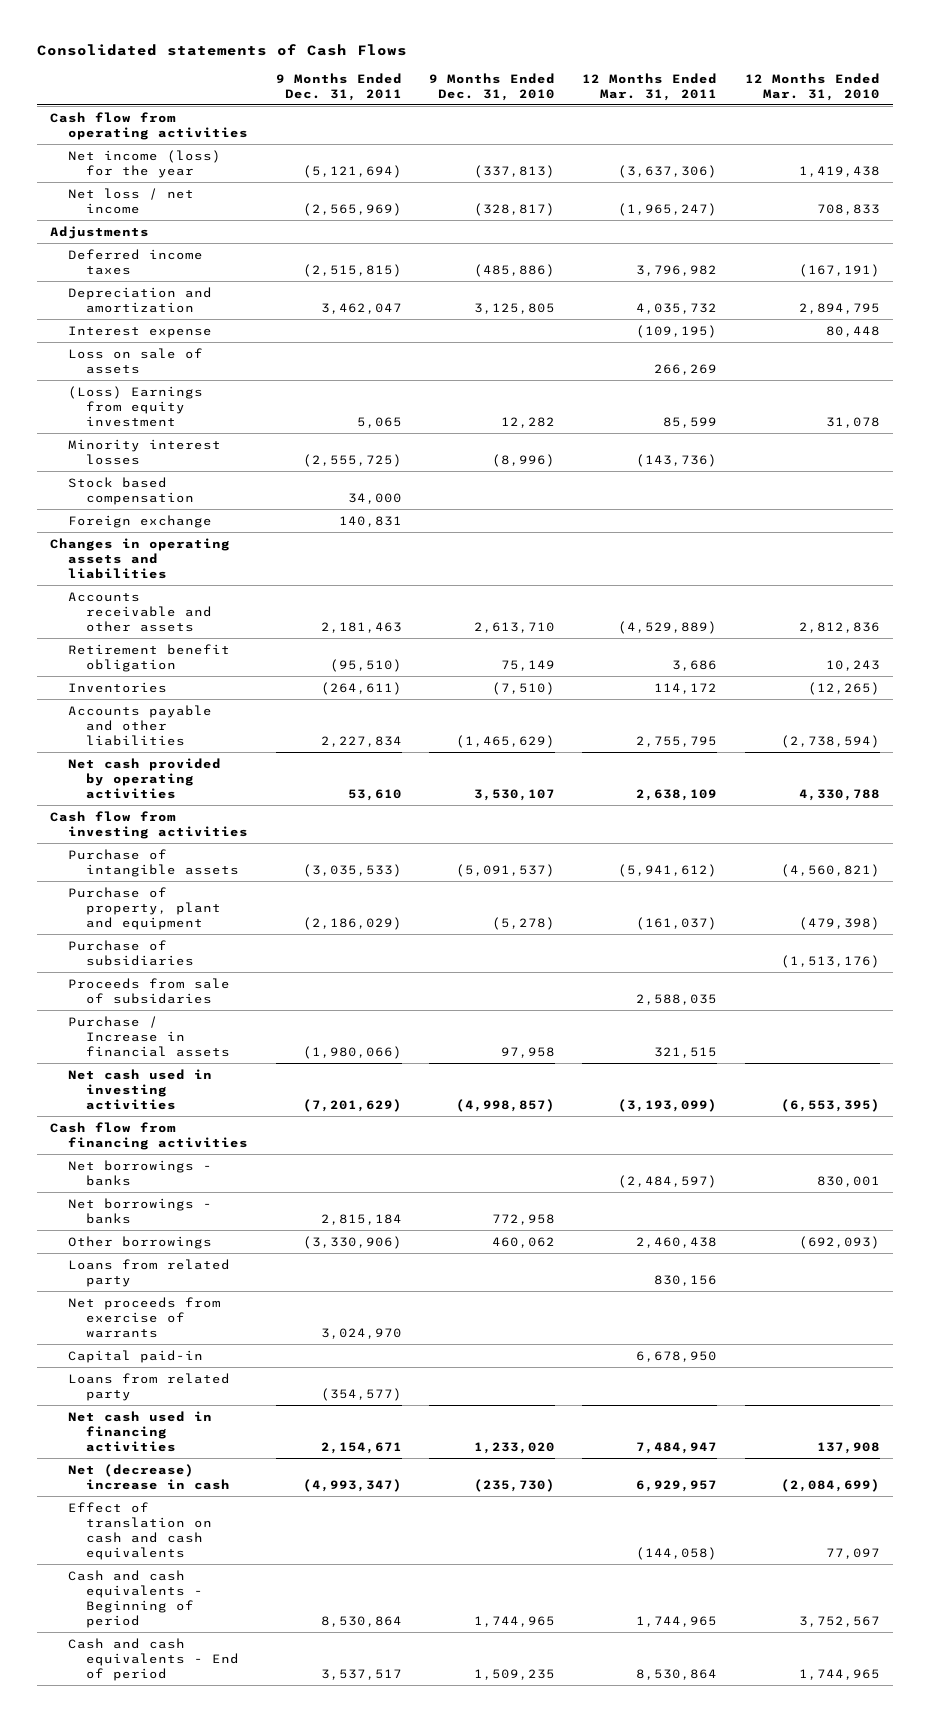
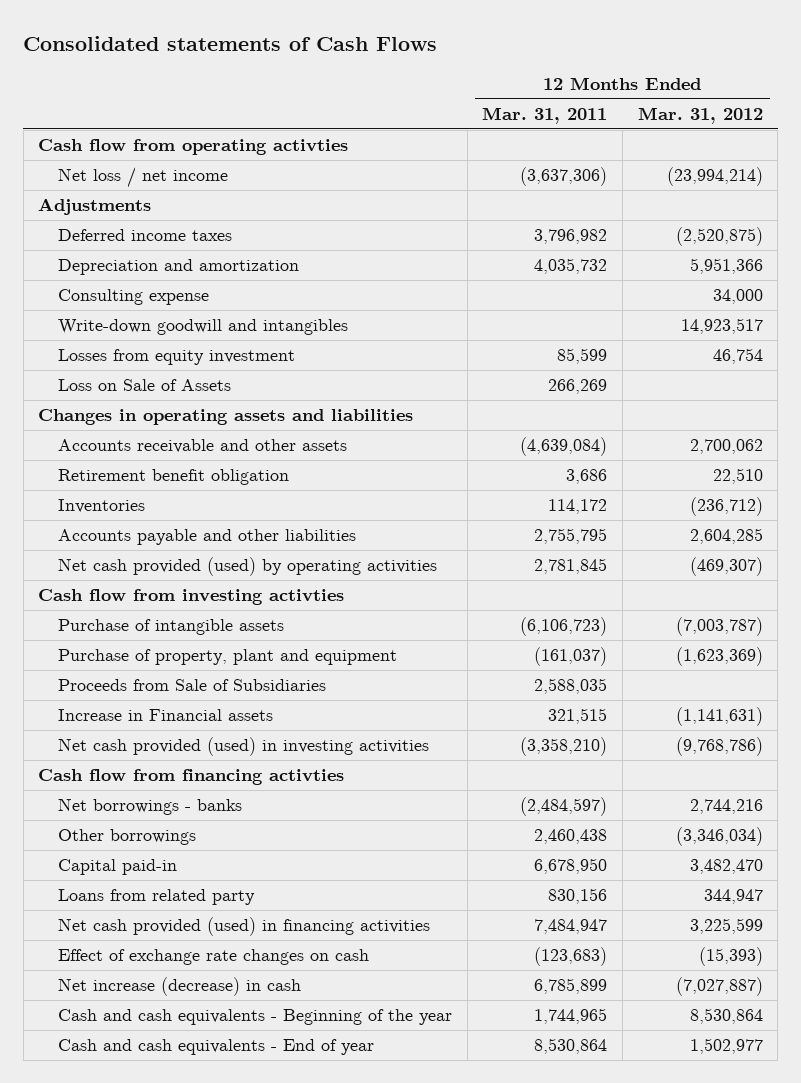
- | 9 Months Ended Dec. 31, 2011 | 9 Months Ended Dec. 31, 2010 | 12 Months Ended Mar. 31, 2011 | 12 Months Ended Mar. 31, 2010
+ | 12 Months Ended Mar. 31, 2011 | 12 Months Ended Mar. 31, 2012
- Cash flow from operating activities
- Net income (loss) for the year | (5,121,694) | (337,813) | (3,637,306) | 1,419,438
- Net loss / net income | (2,565,969) | (328,817) | (1,965,247) | 708,833
+ Cash flow from operating activties
+ Net loss / net income | (3,637,306) | (23,994,214)
- Interest expense | | | (109,195) | 80,448
- Loss on sale of assets | | | 266,269 |
- (Loss) Earnings from equity investment | 5,065 | 12,282 | 85,599 | 31,078
- Minority interest losses | (2,555,725) | (8,996) | (143,736) |
- Stock based compensation | 34,000 | | |
- Foreign exchange | 140,831 | | |
+ Consulting expense | | 34,000
+ Write-down goodwill and intangibles | | 14,923,517
+ Losses from equity investment | 85,599 | 46,754
+ Loss on Sale of Assets | 266,269 |
- Accounts receivable and other assets | 2,181,463 | 2,613,710 | (4,529,889) | 2,812,836
+ Accounts receivable and other assets | (4,639,084) | 2,700,062
- Net cash provided by operating activities | 53,610 | 3,530,107 | 2,638,109 | 4,330,788
- Cash flow from investing activities
- Purchase of intangible assets | (3,035,533) | (5,091,537) | (5,941,612) | (4,560,821)
+ Net cash provided (used) by operating activities | 2,781,845 | (469,307)
+ Cash flow from investing activties
+ Purchase of intangible assets | (6,106,723) | (7,003,787)
- Purchase of subsidiaries | | | | (1,513,176)
- Proceeds from sale of subsidaries | | | 2,588,035 |
- Purchase / Increase in financial assets | (1,980,066) | 97,958 | 321,515 |
- Net cash used in investing activities | (7,201,629) | (4,998,857) | (3,193,099) | (6,553,395)
- Cash flow from financing activities
+ Proceeds from Sale of Subsidiaries | 2,588,035 |
+ Increase in Financial assets | 321,515 | (1,141,631)
+ Net cash provided (used) in investing activities | (3,358,210) | (9,768,786)
+ Cash flow from financing activties
- Net borrowings - banks | 2,815,184 | 772,958 | |
- Net proceeds from exercise of warrants | 3,024,970 | | |
- Loans from related party | (354,577) | | |
- Net cash used in financing activities | 2,154,671 | 1,233,020 | 7,484,947 | 137,908
- Net (decrease) increase in cash | (4,993,347) | (235,730) | 6,929,957 | (2,084,699)
- Effect of translation on cash and cash equivalents | | | (144,058) | 77,097
- Cash and cash equivalents - Beginning of period | 8,530,864 | 1,744,965 | 1,744,965 | 3,752,567
- Cash and cash equivalents - End of period | 3,537,517 | 1,509,235 | 8,530,864 | 1,744,965
moved down: Loans from related party | 830,156 | 344,947
+ Net cash provided (used) in financing activities | 7,484,947 | 3,225,599
+ Effect of exchange rate changes on cash | (123,683) | (15,393)
+ Net increase (decrease) in cash | 6,785,899 | (7,027,887)
+ Cash and cash equivalents - Beginning of the year | 1,744,965 | 8,530,864
+ Cash and cash equivalents - End of year | 8,530,864 | 1,502,977

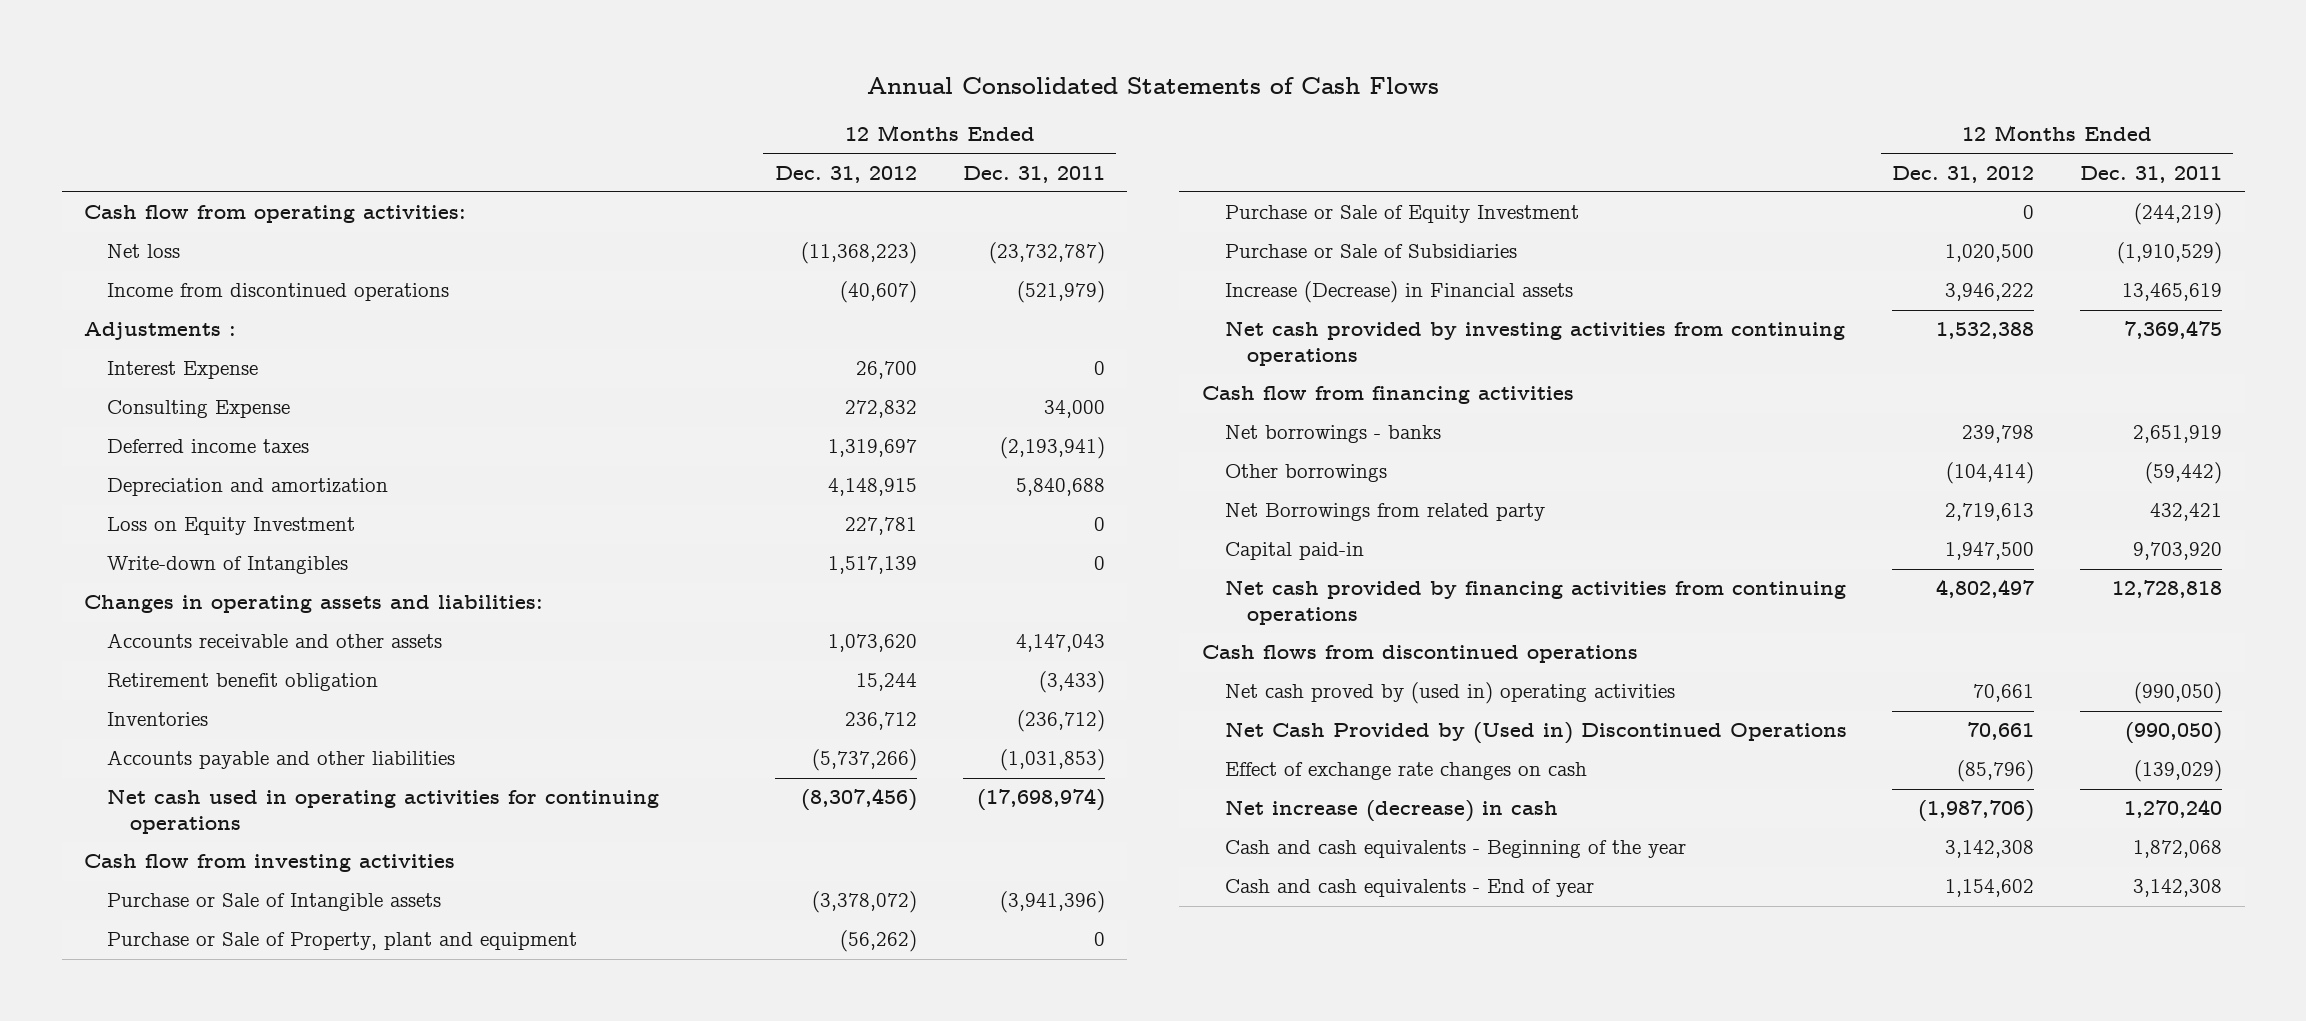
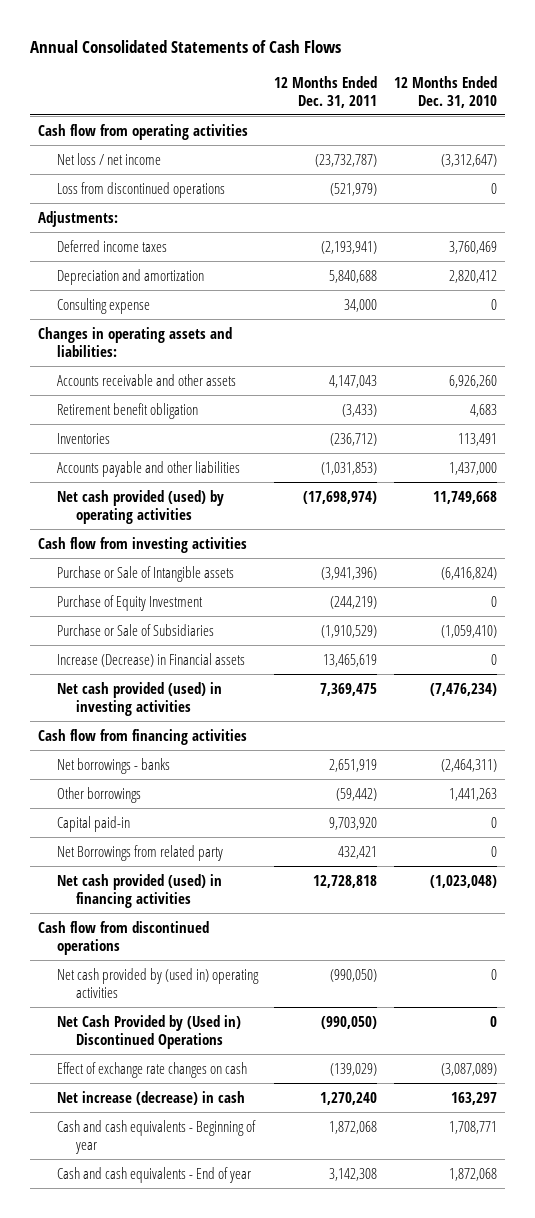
- | 12 Months Ended Dec. 31, 2012 | 12 Months Ended Dec. 31, 2011
+ | 12 Months Ended Dec. 31, 2011 | 12 Months Ended Dec. 31, 2010
- Cash flow from operating activities:
- Net loss | (11,368,223) | (23,732,787)
- Income from discontinued operations | (40,607) | (521,979)
- Adjustments :
- Interest Expense | 26,700 | 0
- Consulting Expense | 272,832 | 34,000
+ Cash flow from operating activities
+ Net loss / net income | (23,732,787) | (3,312,647)
+ Loss from discontinued operations | (521,979) | 0
+ Adjustments:
- Loss on Equity Investment | 227,781 | 0
- Write-down of Intangibles | 1,517,139 | 0
+ Consulting expense | 34,000 | 0
- Net cash used in operating activities for continuing operations | (8,307,456) | (17,698,974)
+ Net cash provided (used) by operating activities | (17,698,974) | 11,749,668
- Purchase or Sale of Property, plant and equipment | (56,262) | 0
- Purchase or Sale of Equity Investment | 0 | (244,219)
+ Purchase of Equity Investment | (244,219) | 0
- Net cash provided by investing activities from continuing operations | 1,532,388 | 7,369,475
+ Net cash provided (used) in investing activities | 7,369,475 | (7,476,234)
- Net cash provided by financing activities from continuing operations | 4,802,497 | 12,728,818
- Cash flows from discontinued operations
- Net cash proved by (used in) operating activities | 70,661 | (990,050)
moved down: Net Borrowings from related party | 432,421 | 0
+ Net cash provided (used) in financing activities | 12,728,818 | (1,023,048)
+ Cash flow from discontinued operations
+ Net cash provided by (used in) operating activities | (990,050) | 0
- Cash and cash equivalents - Beginning of the year | 3,142,308 | 1,872,068
+ Cash and cash equivalents - Beginning of year | 1,872,068 | 1,708,771

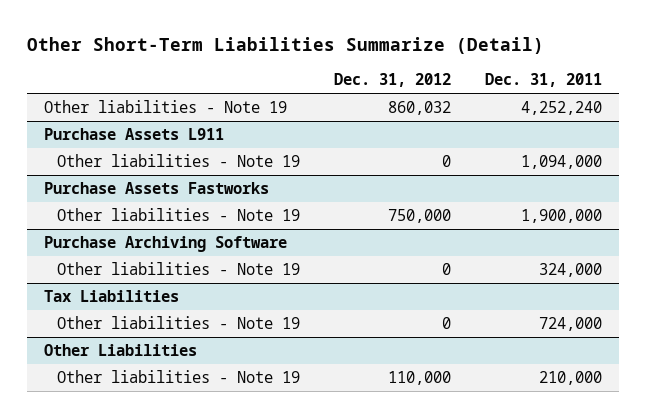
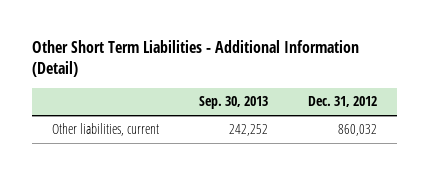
- Other Short-Term Liabilities Summarize (Detail)
+ Other Short Term Liabilities - Additional Information (Detail)
- | Dec. 31, 2012 | Dec. 31, 2011
+ | Sep. 30, 2013 | Dec. 31, 2012
- Other liabilities - Note 19 | 860,032 | 4,252,240
- Purchase Assets L911
- Other liabilities - Note 19 | 0 | 1,094,000
- Purchase Assets Fastworks
- Other liabilities - Note 19 | 750,000 | 1,900,000
- Purchase Archiving Software
- Other liabilities - Note 19 | 0 | 324,000
- Tax Liabilities
- Other liabilities - Note 19 | 0 | 724,000
- Other Liabilities
- Other liabilities - Note 19 | 110,000 | 210,000
+ Other liabilities, current | 242,252 | 860,032

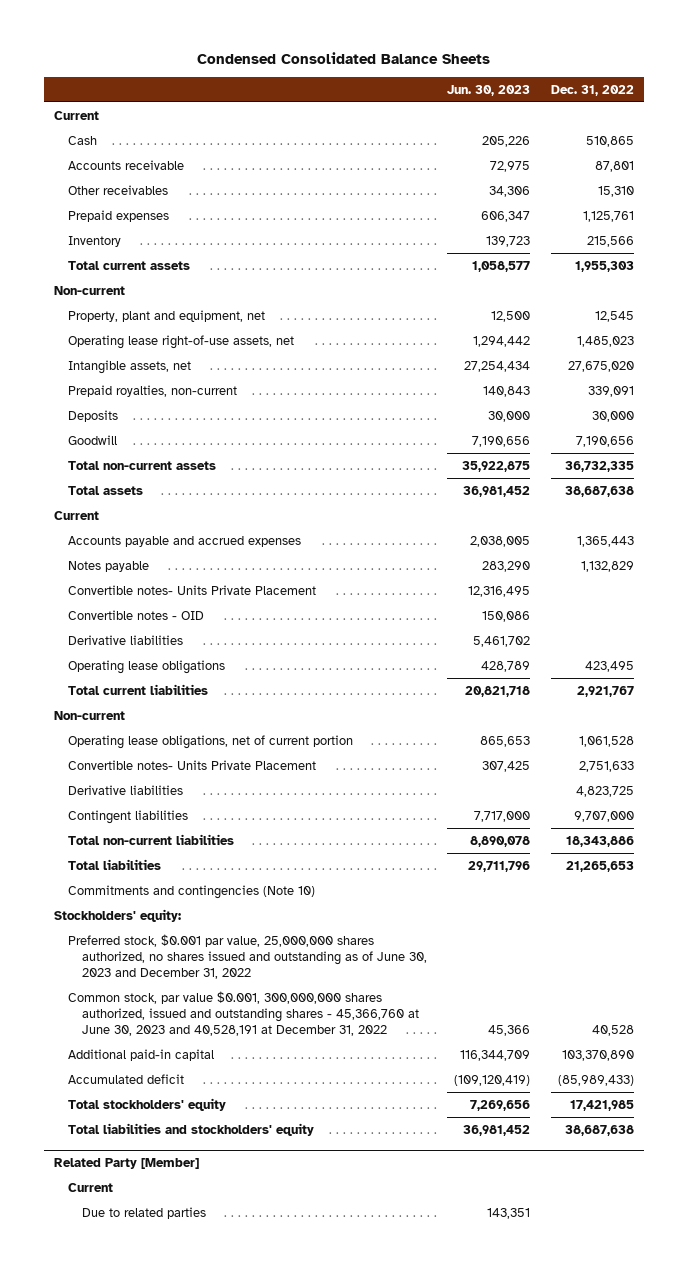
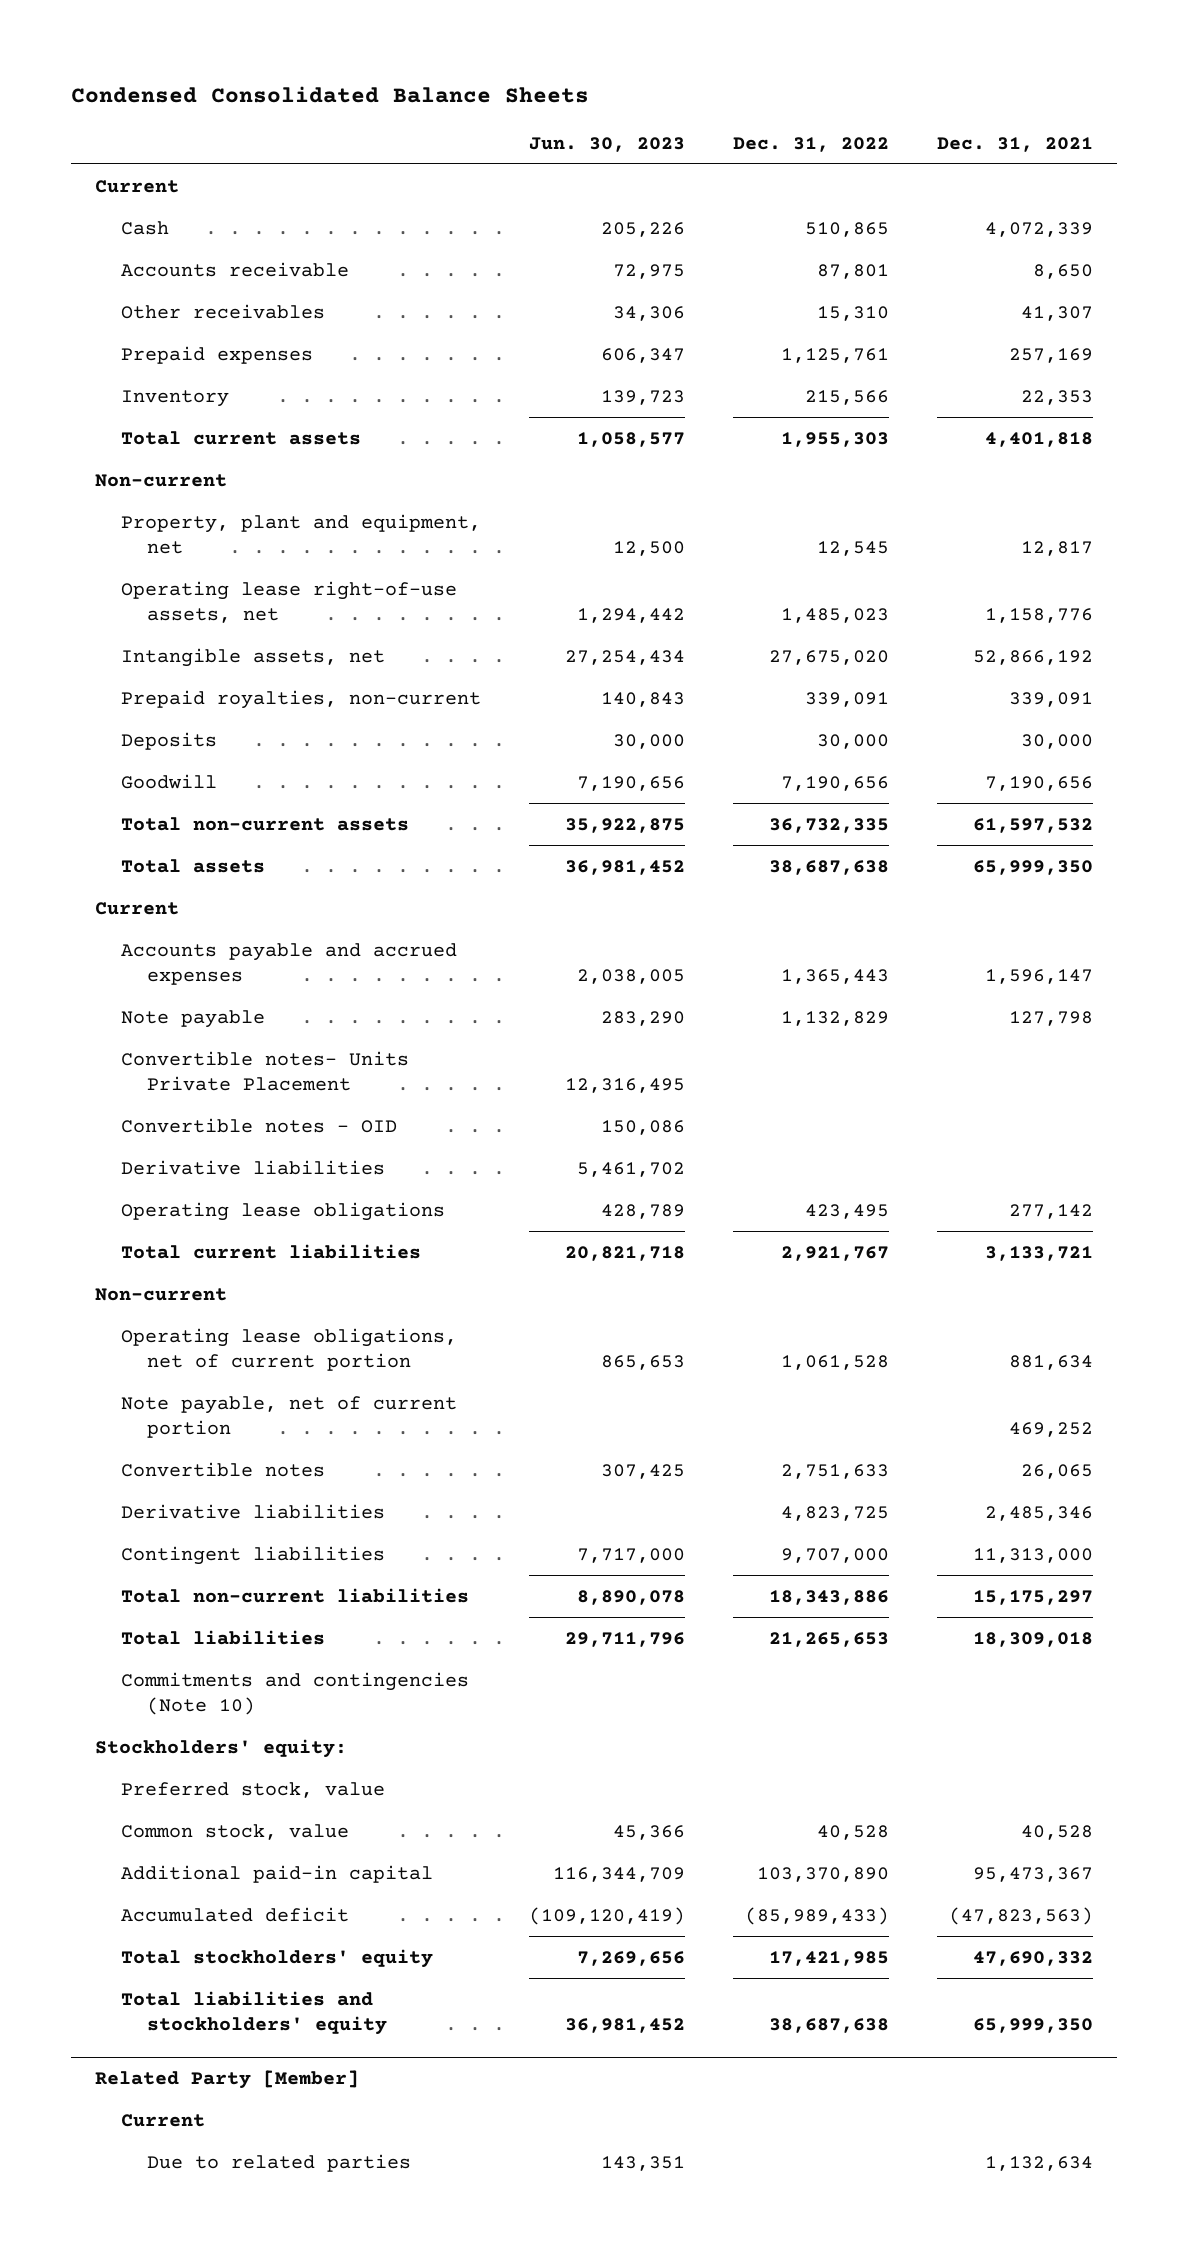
- | Jun. 30, 2023 | Dec. 31, 2022
+ | Jun. 30, 2023 | Dec. 31, 2022 | Dec. 31, 2021
- Notes payable | 283,290 | 1,132,829
+ Note payable | 283,290 | 1,132,829 | 127,798
- Convertible notes- Units Private Placement | 307,425 | 2,751,633
+ Note payable, net of current portion | | | 469,252
+ Convertible notes | 307,425 | 2,751,633 | 26,065
- Preferred stock, $0.001 par value, 25,000,000 shares authorized, no shares issued and outstanding as of June 30, 2023 and December 31, 2022
- Common stock, par value $0.001, 300,000,000 shares authorized, issued and outstanding shares - 45,366,760 at June 30, 2023 and 40,528,191 at December 31, 2022 | 45,366 | 40,528
+ Preferred stock, value
+ Common stock, value | 45,366 | 40,528 | 40,528

